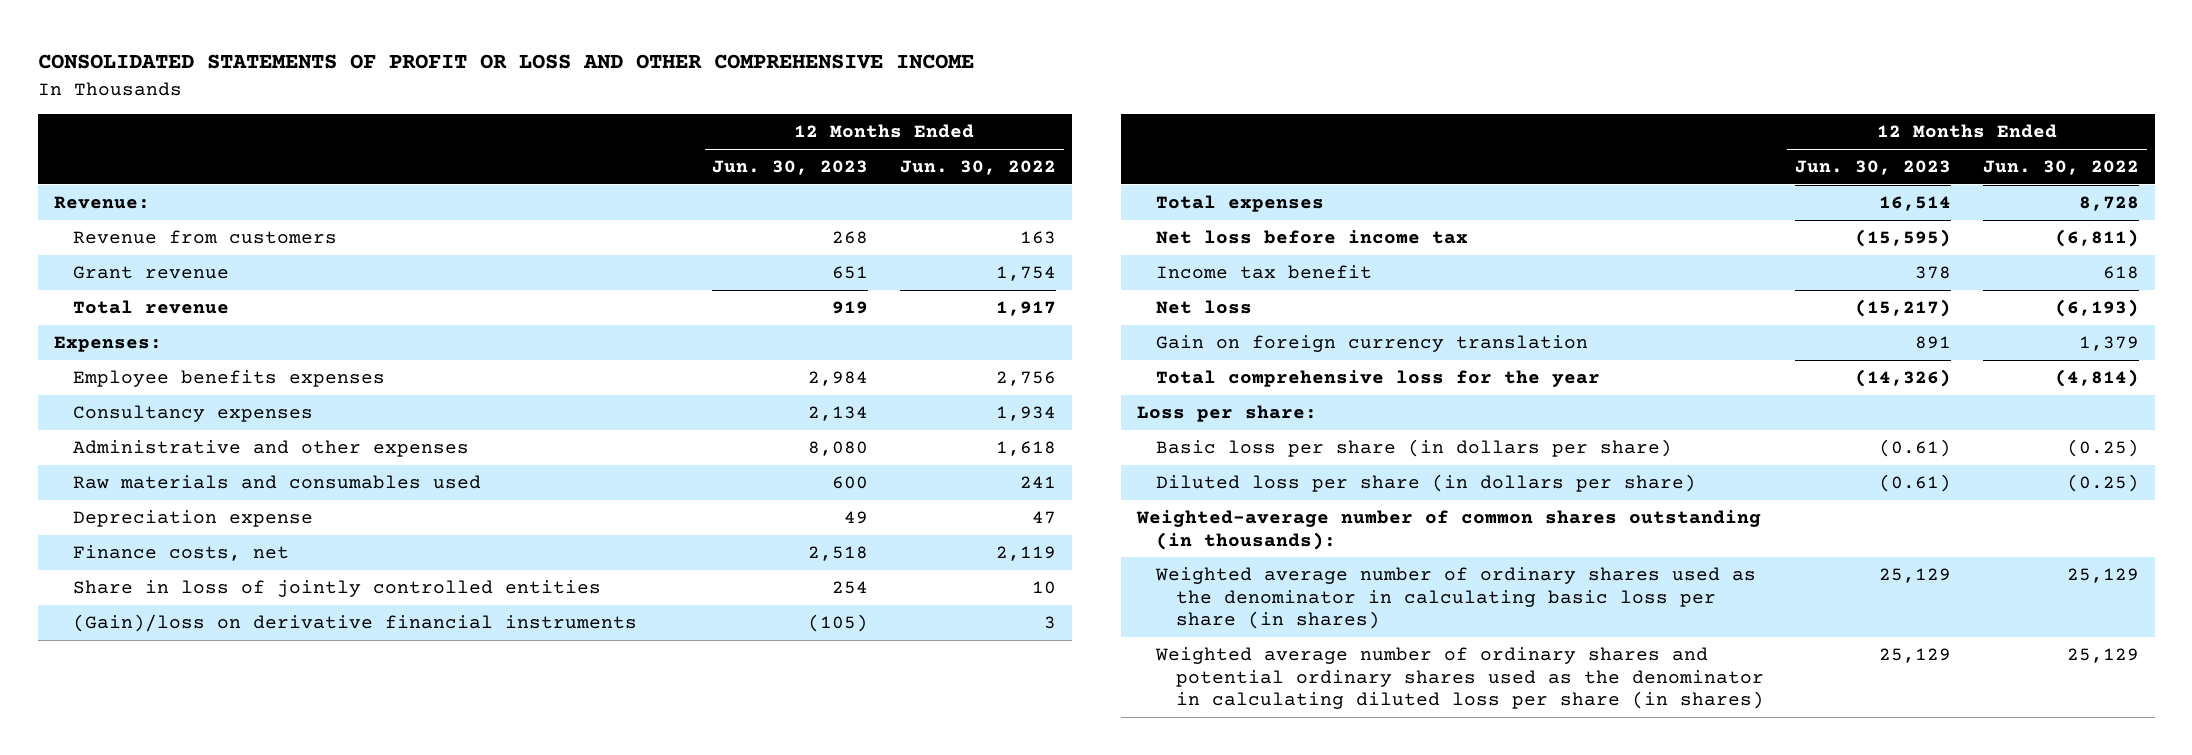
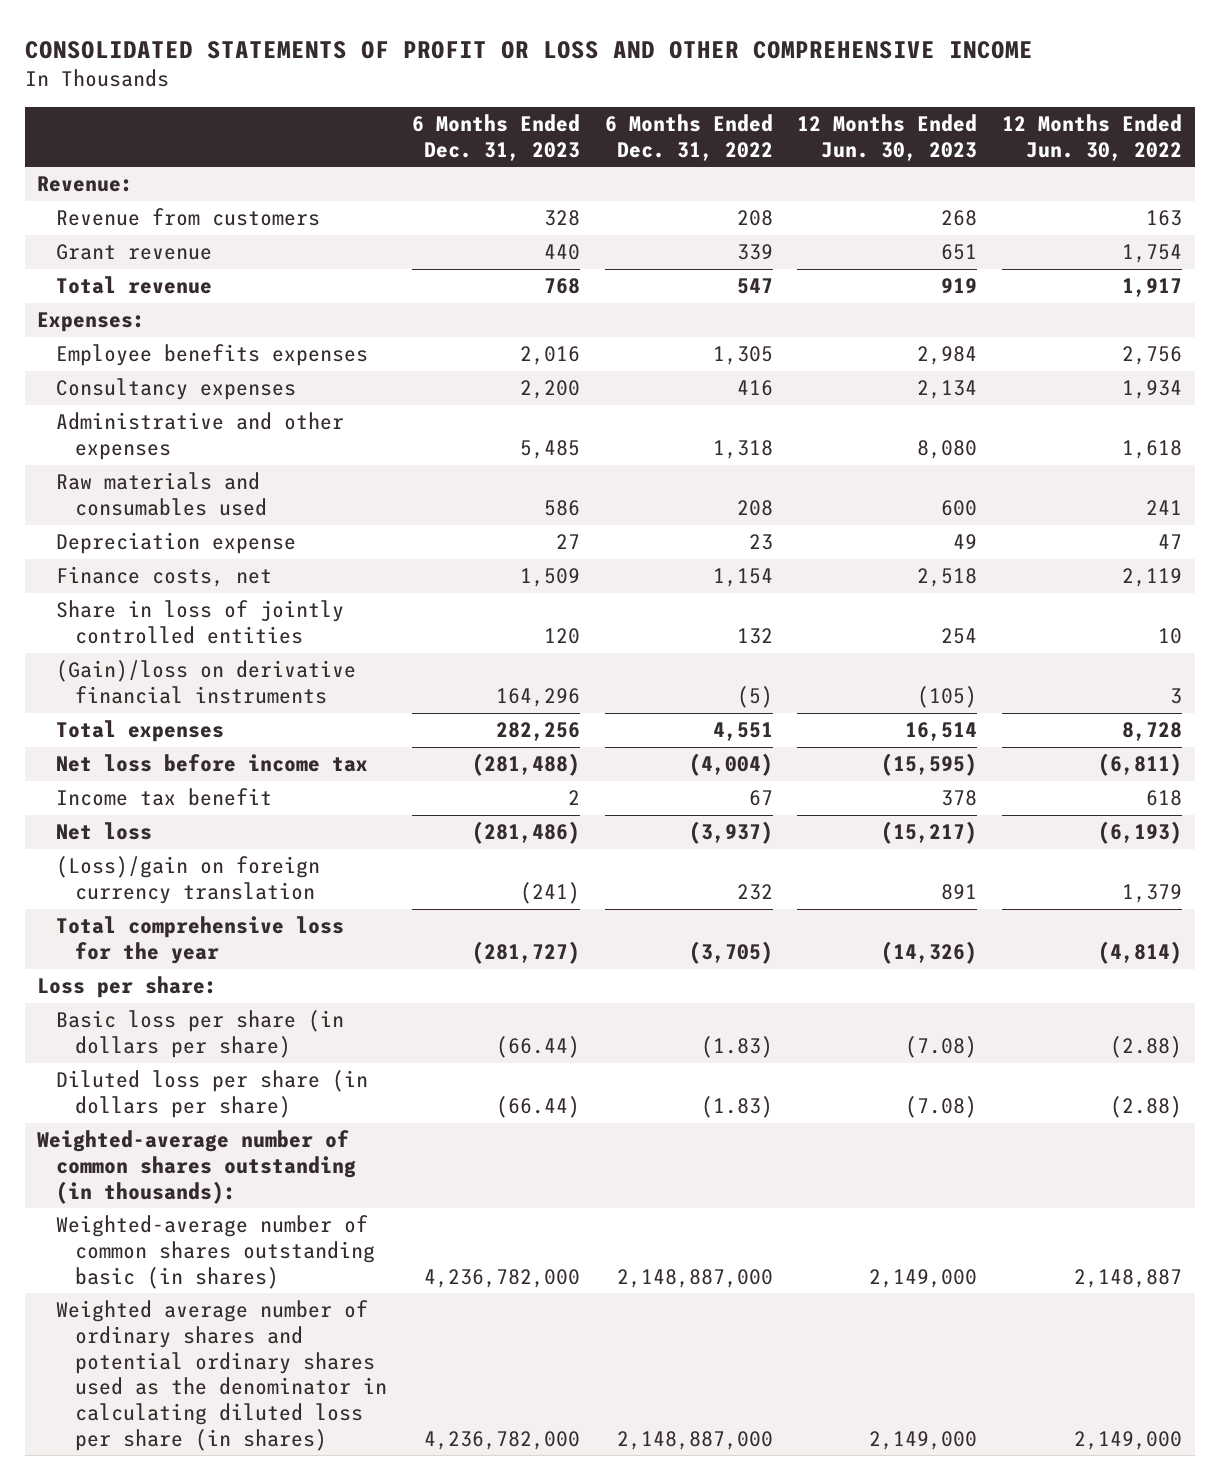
- | 12 Months Ended Jun. 30, 2023 | 12 Months Ended Jun. 30, 2022
+ | 6 Months Ended Dec. 31, 2023 | 6 Months Ended Dec. 31, 2022 | 12 Months Ended Jun. 30, 2023 | 12 Months Ended Jun. 30, 2022
- Gain on foreign currency translation | 891 | 1,379
+ (Loss)/gain on foreign currency translation | (241) | 232 | 891 | 1,379
- Basic loss per share (in dollars per share) | (0.61) | (0.25)
- Diluted loss per share (in dollars per share) | (0.61) | (0.25)
+ Basic loss per share (in dollars per share) | (66.44) | (1.83) | (7.08) | (2.88)
+ Diluted loss per share (in dollars per share) | (66.44) | (1.83) | (7.08) | (2.88)
- Weighted average number of ordinary shares used as the denominator in calculating basic loss per share (in shares) | 25,129 | 25,129
- Weighted average number of ordinary shares and potential ordinary shares used as the denominator in calculating diluted loss per share (in shares) | 25,129 | 25,129
+ Weighted-average number of common shares outstanding basic (in shares) | 4,236,782,000 | 2,148,887,000 | 2,149,000 | 2,148,887
+ Weighted average number of ordinary shares and potential ordinary shares used as the denominator in calculating diluted loss per share (in shares) | 4,236,782,000 | 2,148,887,000 | 2,149,000 | 2,149,000

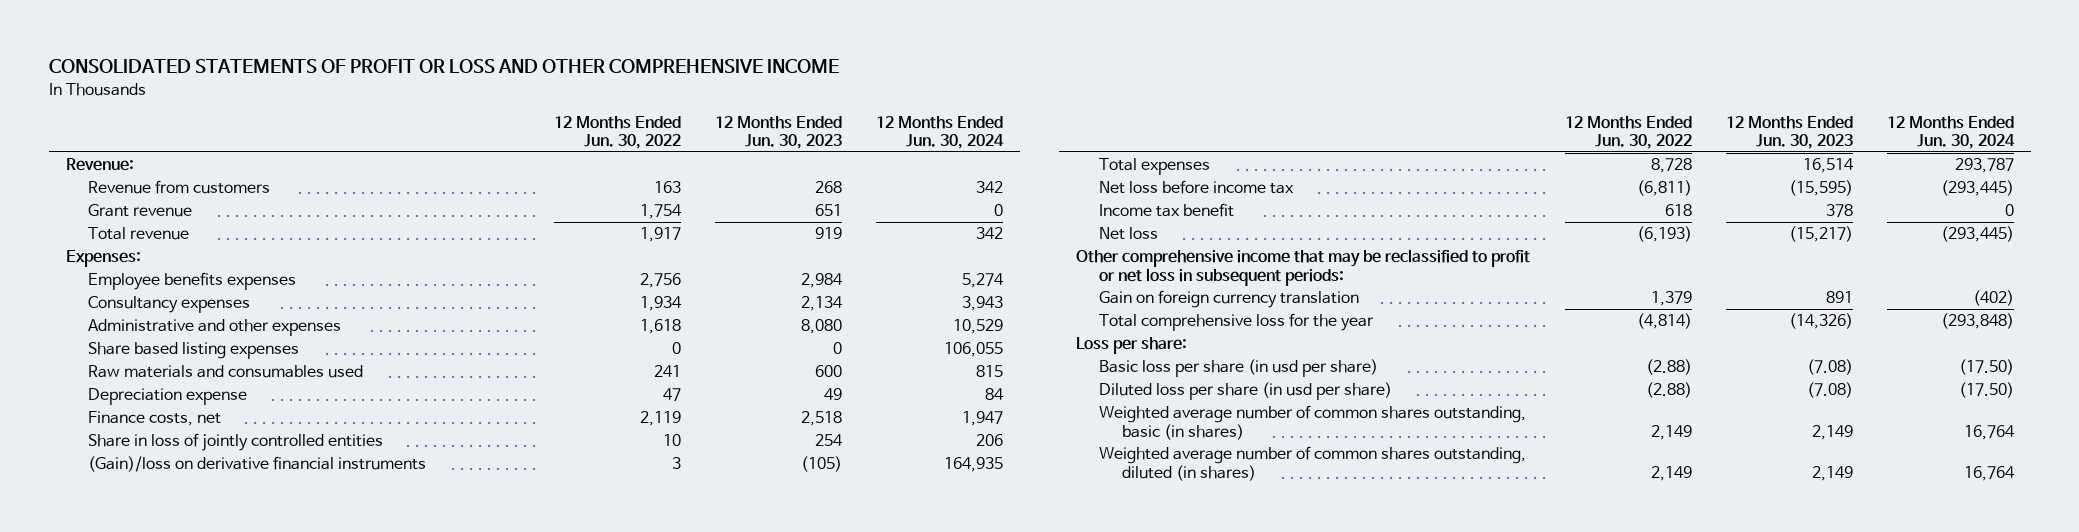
- | 6 Months Ended Dec. 31, 2023 | 6 Months Ended Dec. 31, 2022 | 12 Months Ended Jun. 30, 2023 | 12 Months Ended Jun. 30, 2022
+ | 12 Months Ended Jun. 30, 2022 | 12 Months Ended Jun. 30, 2023 | 12 Months Ended Jun. 30, 2024
+ Share based listing expenses | 0 | 0 | 106,055
- (Loss)/gain on foreign currency translation | (241) | 232 | 891 | 1,379
+ Other comprehensive income that may be reclassified to profit or net loss in subsequent periods:
+ Gain on foreign currency translation | 1,379 | 891 | (402)
- Basic loss per share (in dollars per share) | (66.44) | (1.83) | (7.08) | (2.88)
- Diluted loss per share (in dollars per share) | (66.44) | (1.83) | (7.08) | (2.88)
- Weighted-average number of common shares outstanding (in thousands):
- Weighted-average number of common shares outstanding basic (in shares) | 4,236,782,000 | 2,148,887,000 | 2,149,000 | 2,148,887
- Weighted average number of ordinary shares and potential ordinary shares used as the denominator in calculating diluted loss per share (in shares) | 4,236,782,000 | 2,148,887,000 | 2,149,000 | 2,149,000
+ Basic loss per share (in usd per share) | (2.88) | (7.08) | (17.50)
+ Diluted loss per share (in usd per share) | (2.88) | (7.08) | (17.50)
+ Weighted average number of common shares outstanding, basic (in shares) | 2,149 | 2,149 | 16,764
+ Weighted average number of common shares outstanding, diluted (in shares) | 2,149 | 2,149 | 16,764

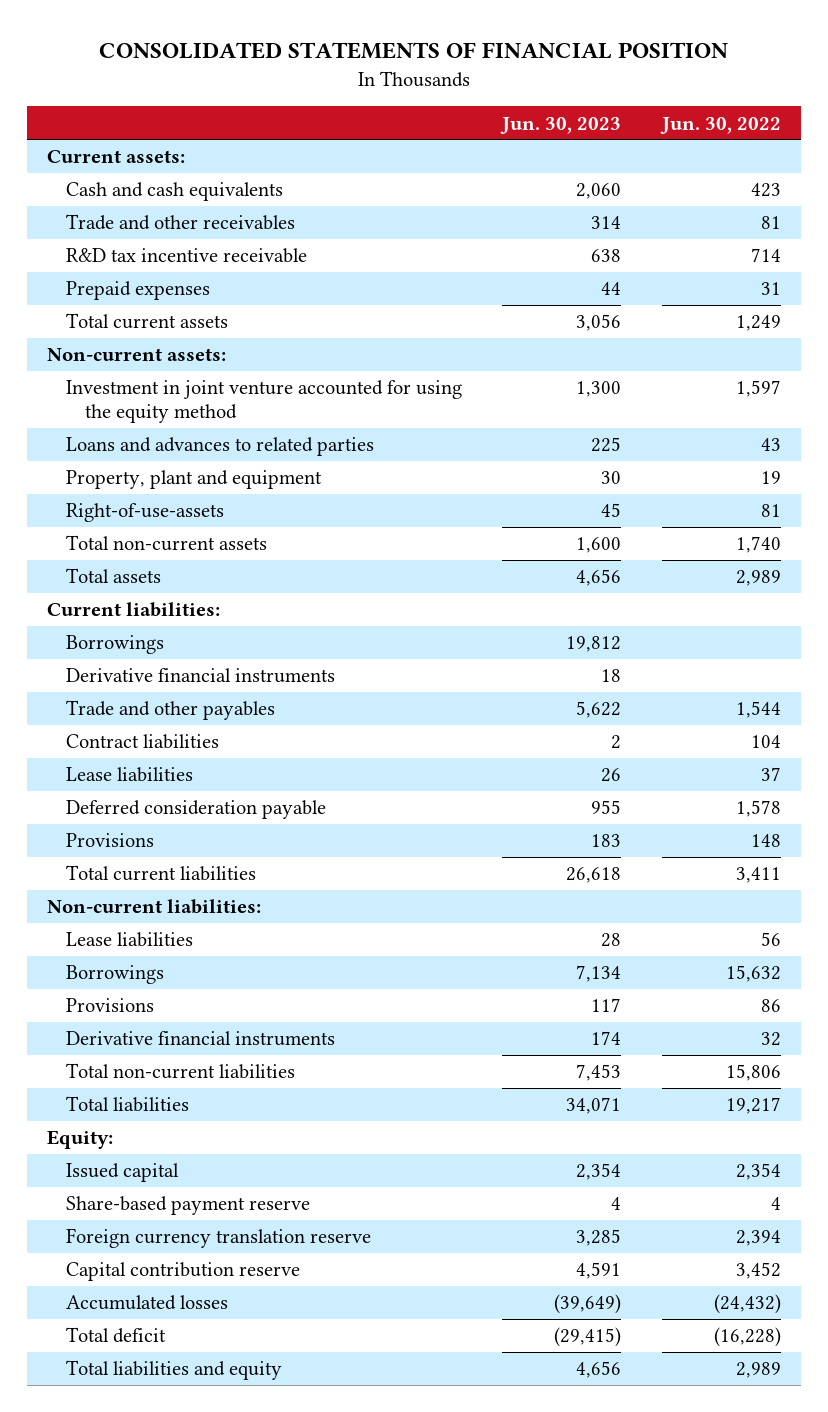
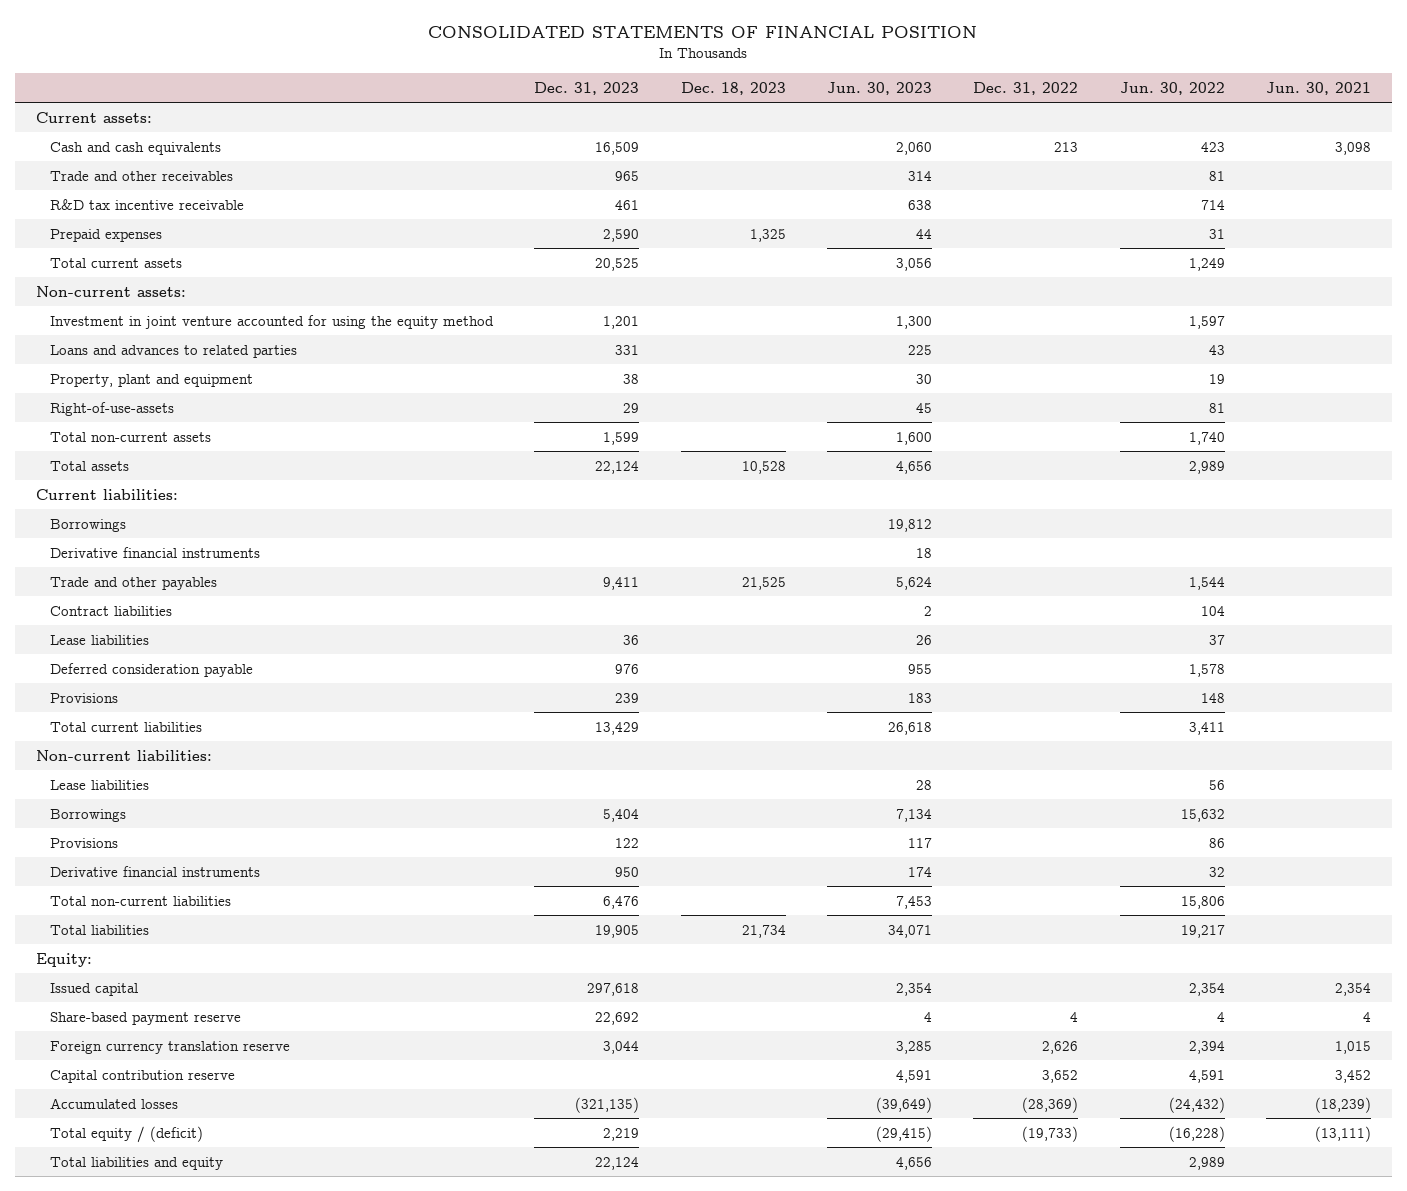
- | Jun. 30, 2023 | Jun. 30, 2022
+ | Dec. 31, 2023 | Dec. 18, 2023 | Jun. 30, 2023 | Dec. 31, 2022 | Jun. 30, 2022 | Jun. 30, 2021
- Trade and other payables | 5,622 | 1,544
+ Trade and other payables | 9,411 | 21,525 | 5,624 | | 1,544 |
- Capital contribution reserve | 4,591 | 3,452
+ Capital contribution reserve | | | 4,591 | 3,652 | 4,591 | 3,452
- Total deficit | (29,415) | (16,228)
+ Total equity / (deficit) | 2,219 | | (29,415) | (19,733) | (16,228) | (13,111)

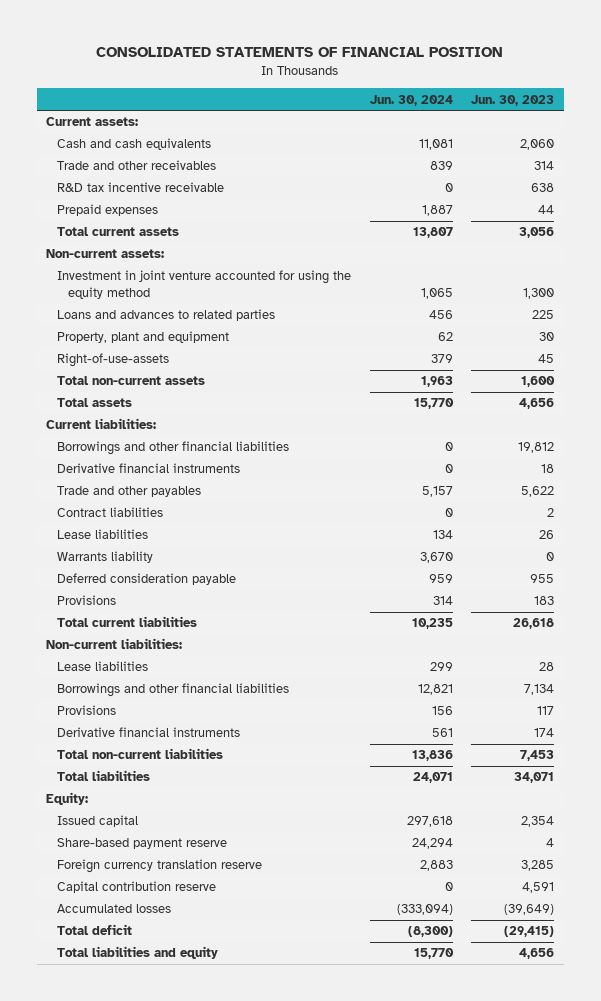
- | Dec. 31, 2023 | Dec. 18, 2023 | Jun. 30, 2023 | Dec. 31, 2022 | Jun. 30, 2022 | Jun. 30, 2021
+ | Jun. 30, 2024 | Jun. 30, 2023
- Borrowings | | | 19,812 | | |
+ Borrowings and other financial liabilities | 0 | 19,812
- Trade and other payables | 9,411 | 21,525 | 5,624 | | 1,544 |
+ Trade and other payables | 5,157 | 5,622
+ Warrants liability | 3,670 | 0
- Borrowings | 5,404 | | 7,134 | | 15,632 |
+ Borrowings and other financial liabilities | 12,821 | 7,134
- Total equity / (deficit) | 2,219 | | (29,415) | (19,733) | (16,228) | (13,111)
+ Total deficit | (8,300) | (29,415)

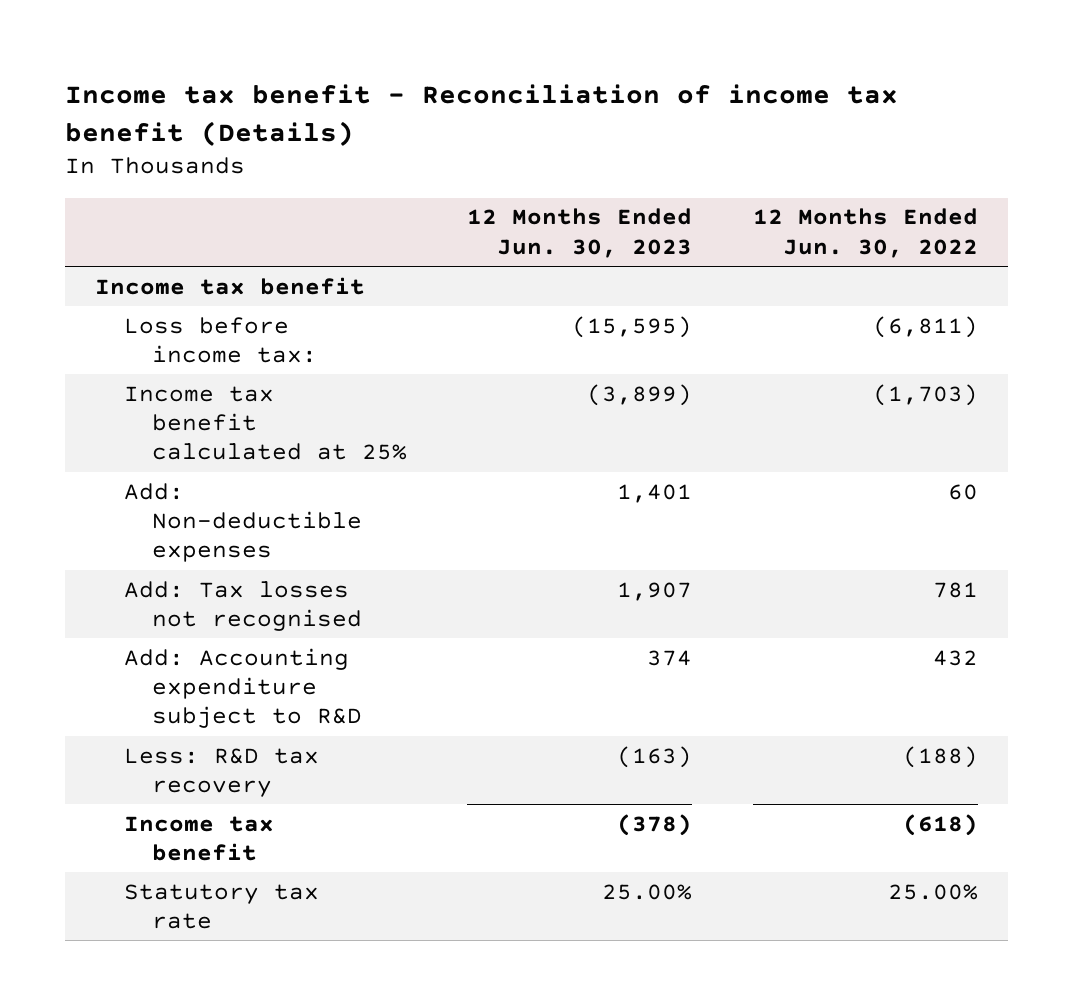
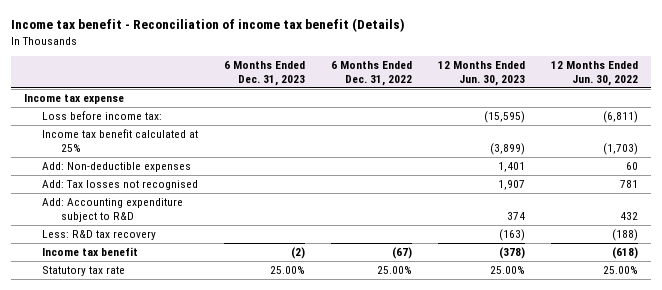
- | 12 Months Ended Jun. 30, 2023 | 12 Months Ended Jun. 30, 2022
+ | 6 Months Ended Dec. 31, 2023 | 6 Months Ended Dec. 31, 2022 | 12 Months Ended Jun. 30, 2023 | 12 Months Ended Jun. 30, 2022
- Income tax benefit
+ Income tax expense

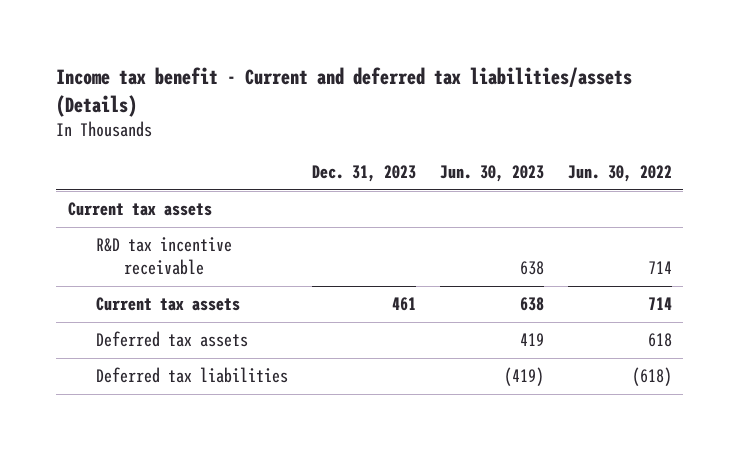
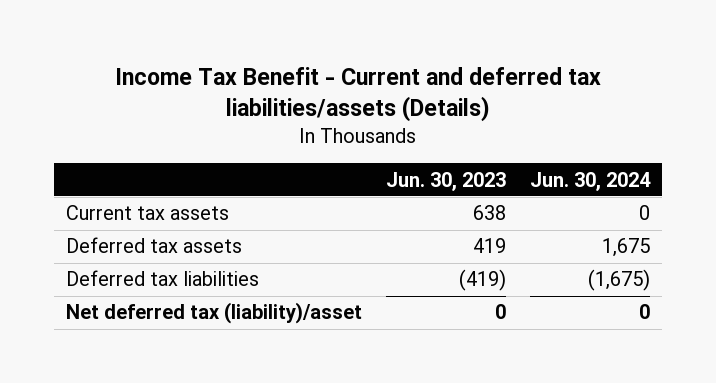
- Income tax benefit - Current and deferred tax liabilities/assets (Details)
+ Income Tax Benefit - Current and deferred tax liabilities/assets (Details)
- | Dec. 31, 2023 | Jun. 30, 2023 | Jun. 30, 2022
+ | Jun. 30, 2023 | Jun. 30, 2024
- Current tax assets
- R&D tax incentive receivable | | 638 | 714
+ Net deferred tax (liability)/asset | 0 | 0

